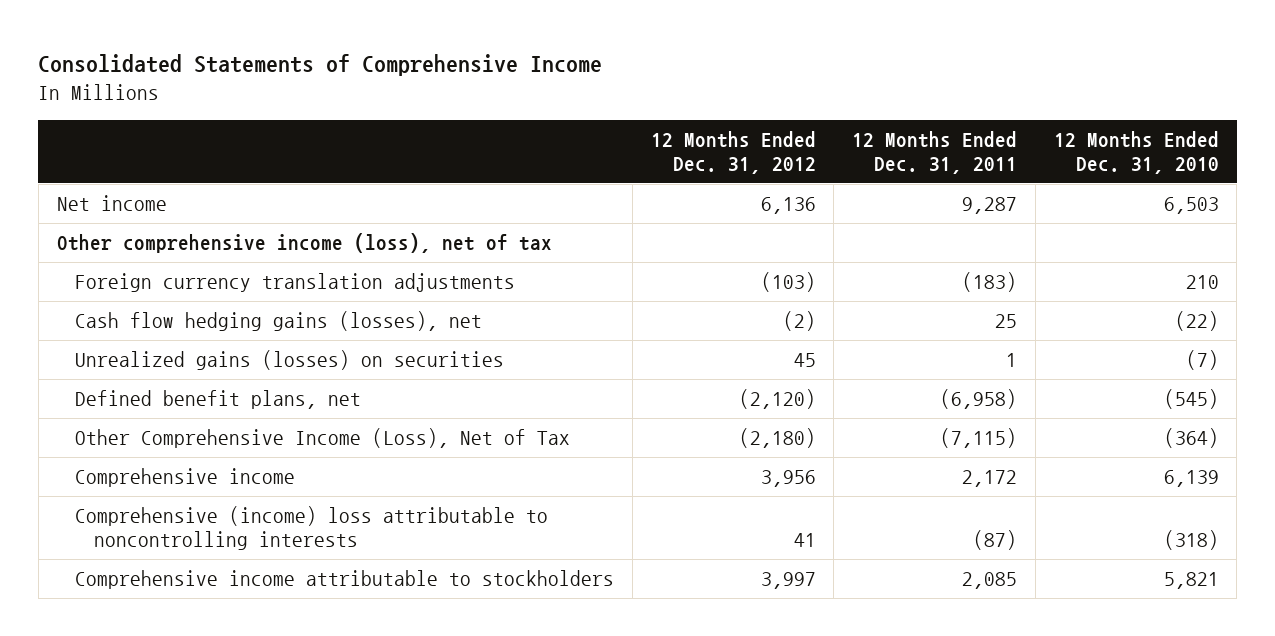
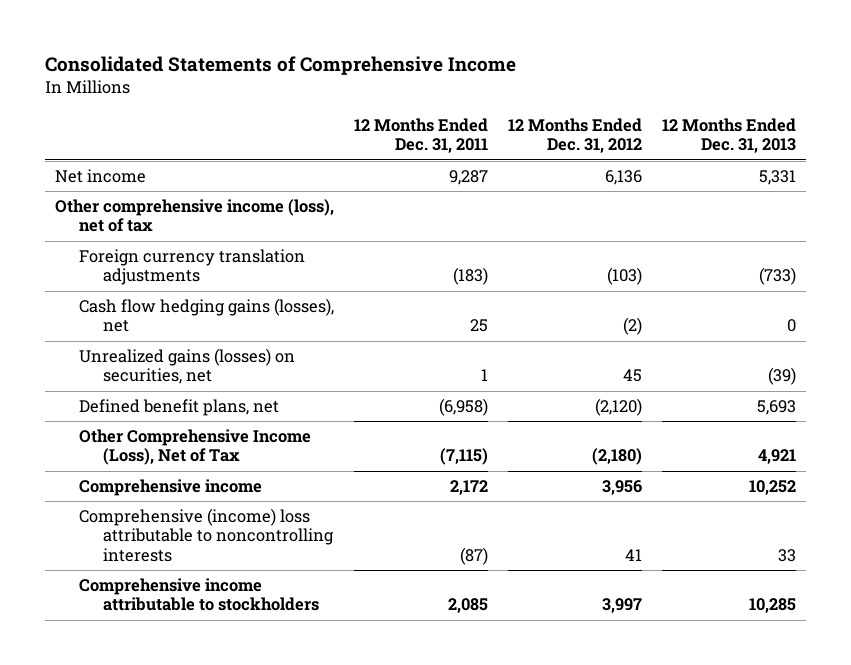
- | 12 Months Ended Dec. 31, 2012 | 12 Months Ended Dec. 31, 2011 | 12 Months Ended Dec. 31, 2010
+ | 12 Months Ended Dec. 31, 2011 | 12 Months Ended Dec. 31, 2012 | 12 Months Ended Dec. 31, 2013
- Unrealized gains (losses) on securities | 45 | 1 | (7)
+ Unrealized gains (losses) on securities, net | 1 | 45 | (39)

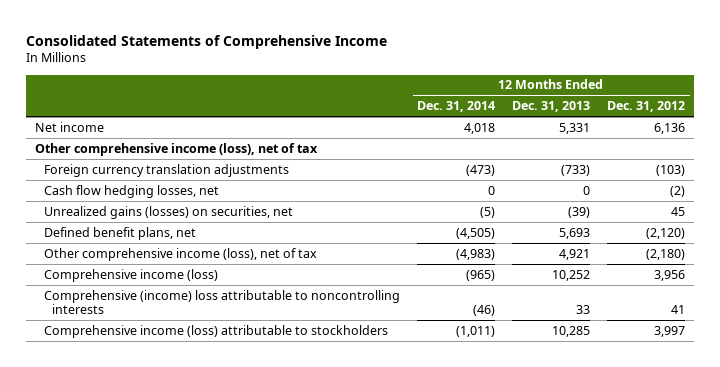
- | 12 Months Ended Dec. 31, 2011 | 12 Months Ended Dec. 31, 2012 | 12 Months Ended Dec. 31, 2013
+ | 12 Months Ended Dec. 31, 2014 | 12 Months Ended Dec. 31, 2013 | 12 Months Ended Dec. 31, 2012
- Cash flow hedging gains (losses), net | 25 | (2) | 0
+ Cash flow hedging losses, net | 0 | 0 | (2)
- Other Comprehensive Income (Loss), Net of Tax | (7,115) | (2,180) | 4,921
- Comprehensive income | 2,172 | 3,956 | 10,252
+ Other comprehensive income (loss), net of tax | (4,983) | 4,921 | (2,180)
+ Comprehensive income (loss) | (965) | 10,252 | 3,956
- Comprehensive income attributable to stockholders | 2,085 | 3,997 | 10,285
+ Comprehensive income (loss) attributable to stockholders | (1,011) | 10,285 | 3,997

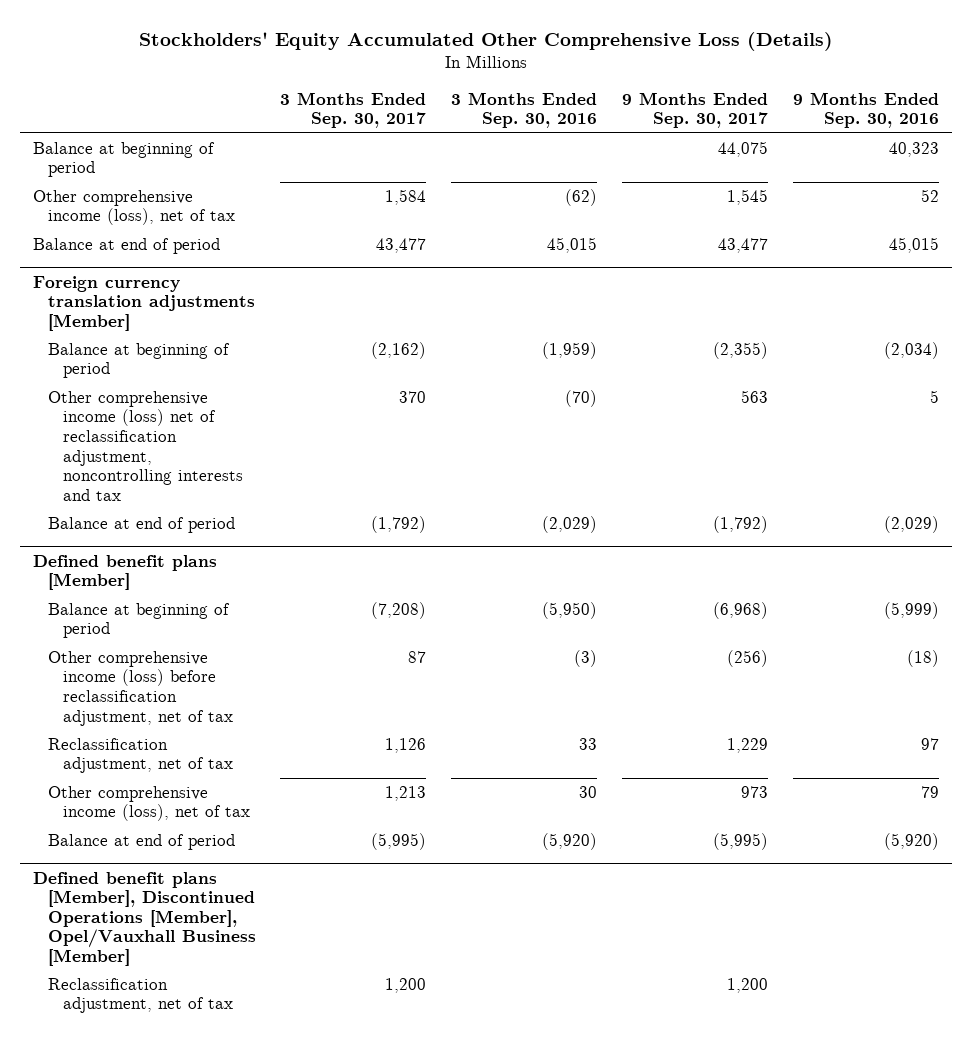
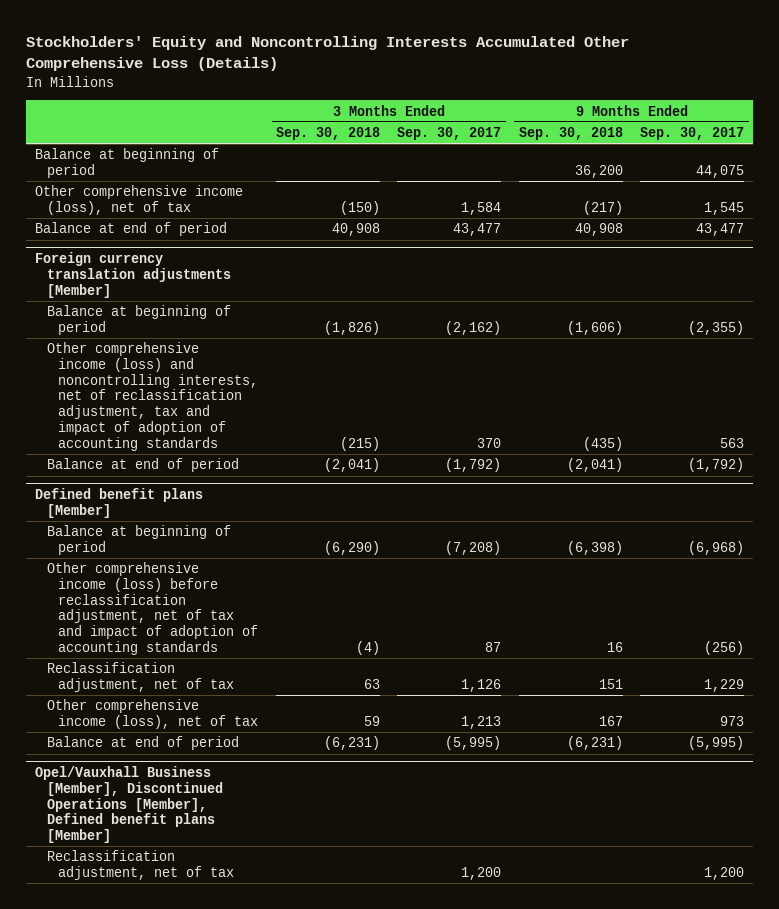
- Stockholders' Equity Accumulated Other Comprehensive Loss (Details)
+ Stockholders' Equity and Noncontrolling Interests Accumulated Other Comprehensive Loss (Details)
- | 3 Months Ended Sep. 30, 2017 | 3 Months Ended Sep. 30, 2016 | 9 Months Ended Sep. 30, 2017 | 9 Months Ended Sep. 30, 2016
+ | 3 Months Ended Sep. 30, 2018 | 3 Months Ended Sep. 30, 2017 | 9 Months Ended Sep. 30, 2018 | 9 Months Ended Sep. 30, 2017
@ Foreign currency translation adjustments [Member]
- Other comprehensive income (loss) net of reclassification adjustment, noncontrolling interests and tax | 370 | (70) | 563 | 5
+ Other comprehensive income (loss) and noncontrolling interests, net of reclassification adjustment, tax and impact of adoption of accounting standards | (215) | 370 | (435) | 563
@ Defined benefit plans [Member]
- Other comprehensive income (loss) before reclassification adjustment, net of tax | 87 | (3) | (256) | (18)
+ Other comprehensive income (loss) before reclassification adjustment, net of tax and impact of adoption of accounting standards | (4) | 87 | 16 | (256)
- Defined benefit plans [Member], Discontinued Operations [Member], Opel/Vauxhall Business [Member]
+ Opel/Vauxhall Business [Member], Discontinued Operations [Member], Defined benefit plans [Member]

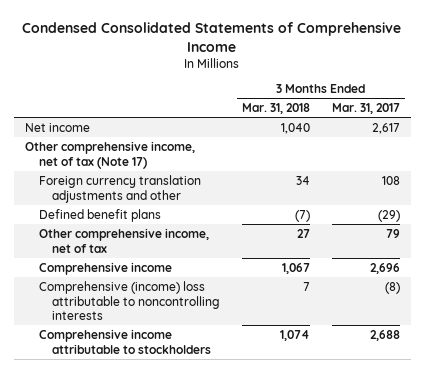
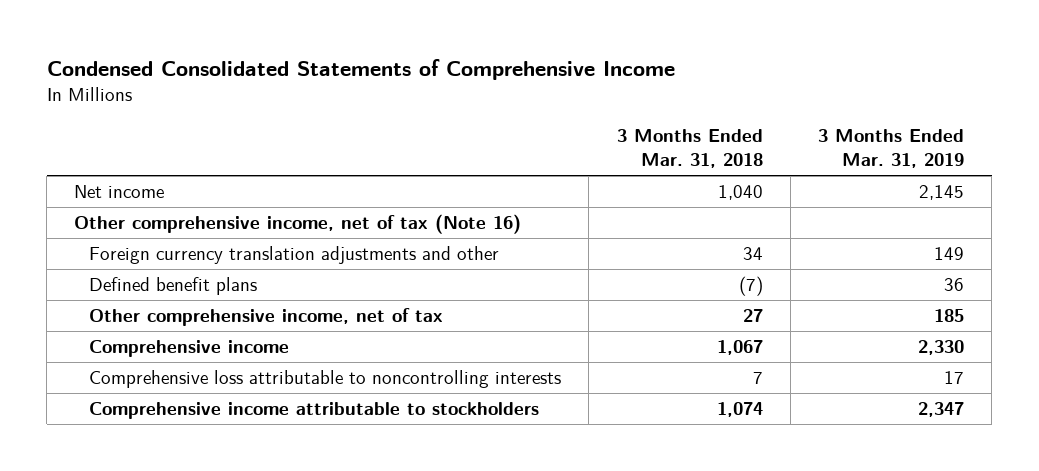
- | 3 Months Ended Mar. 31, 2018 | 3 Months Ended Mar. 31, 2017
+ | 3 Months Ended Mar. 31, 2018 | 3 Months Ended Mar. 31, 2019
- Other comprehensive income, net of tax (Note 17)
+ Other comprehensive income, net of tax (Note 16)
- Comprehensive (income) loss attributable to noncontrolling interests | 7 | (8)
+ Comprehensive loss attributable to noncontrolling interests | 7 | 17

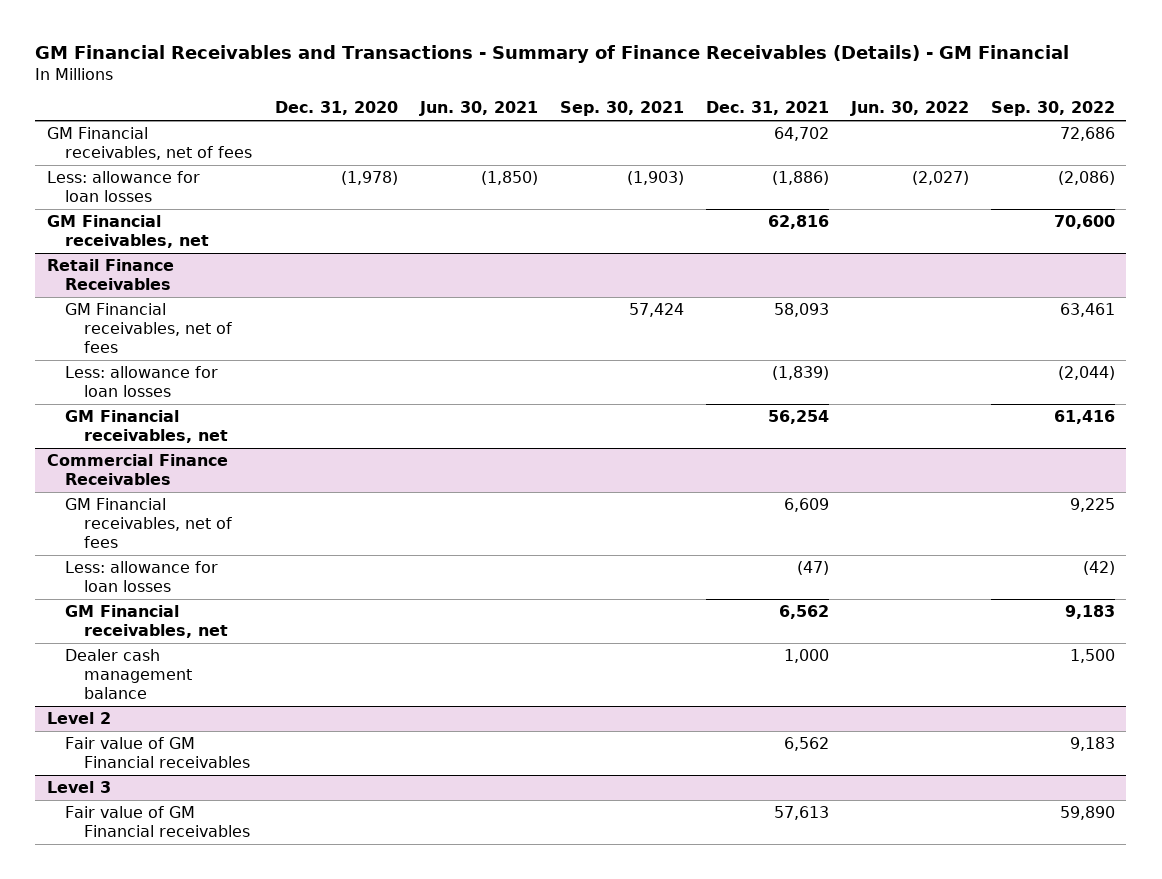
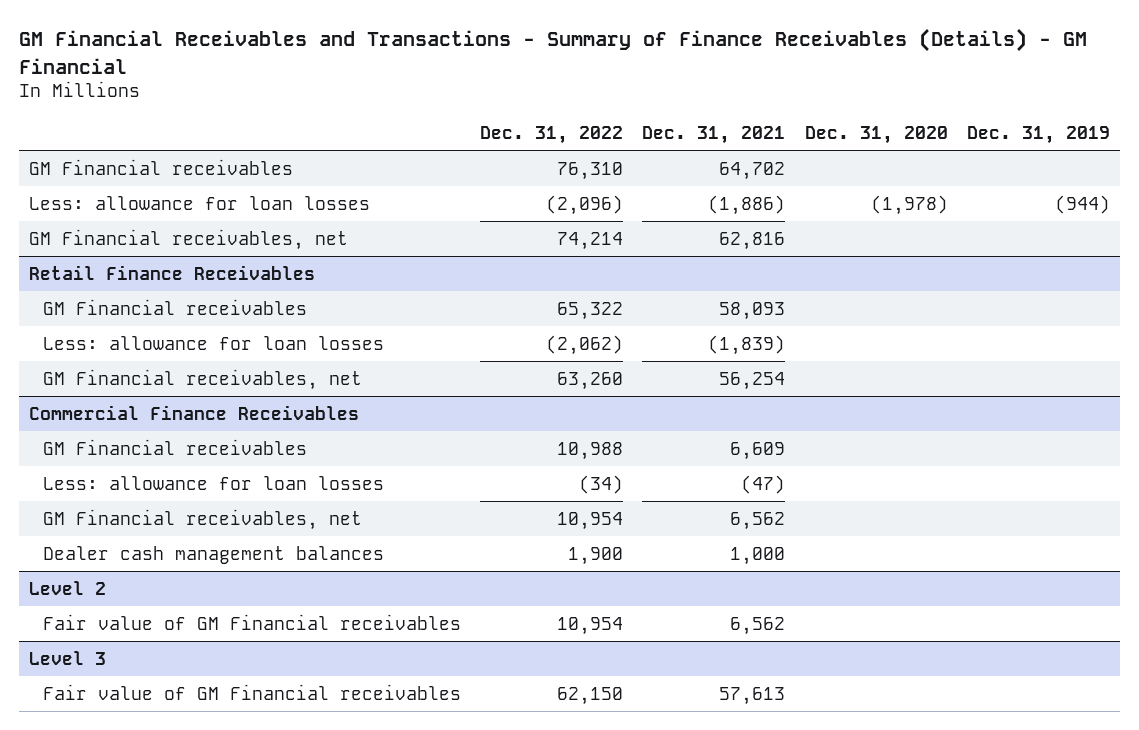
- | Dec. 31, 2020 | Jun. 30, 2021 | Sep. 30, 2021 | Dec. 31, 2021 | Jun. 30, 2022 | Sep. 30, 2022
+ | Dec. 31, 2022 | Dec. 31, 2021 | Dec. 31, 2020 | Dec. 31, 2019
- GM Financial receivables, net of fees | | | | 64,702 | | 72,686
+ GM Financial receivables | 76,310 | 64,702 | |
@ Retail Finance Receivables
- GM Financial receivables, net of fees | | | 57,424 | 58,093 | | 63,461
+ GM Financial receivables | 65,322 | 58,093 | |
@ Commercial Finance Receivables
- GM Financial receivables, net of fees | | | | 6,609 | | 9,225
+ GM Financial receivables | 10,988 | 6,609 | |
- Dealer cash management balance | | | | 1,000 | | 1,500
+ Dealer cash management balances | 1,900 | 1,000 | |

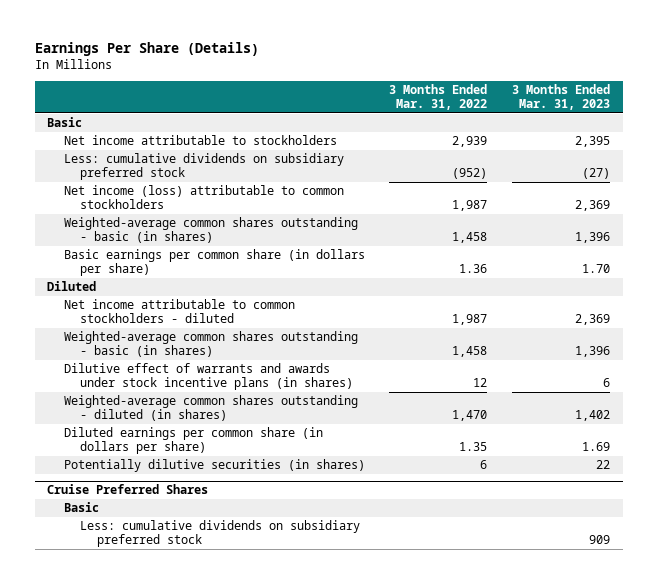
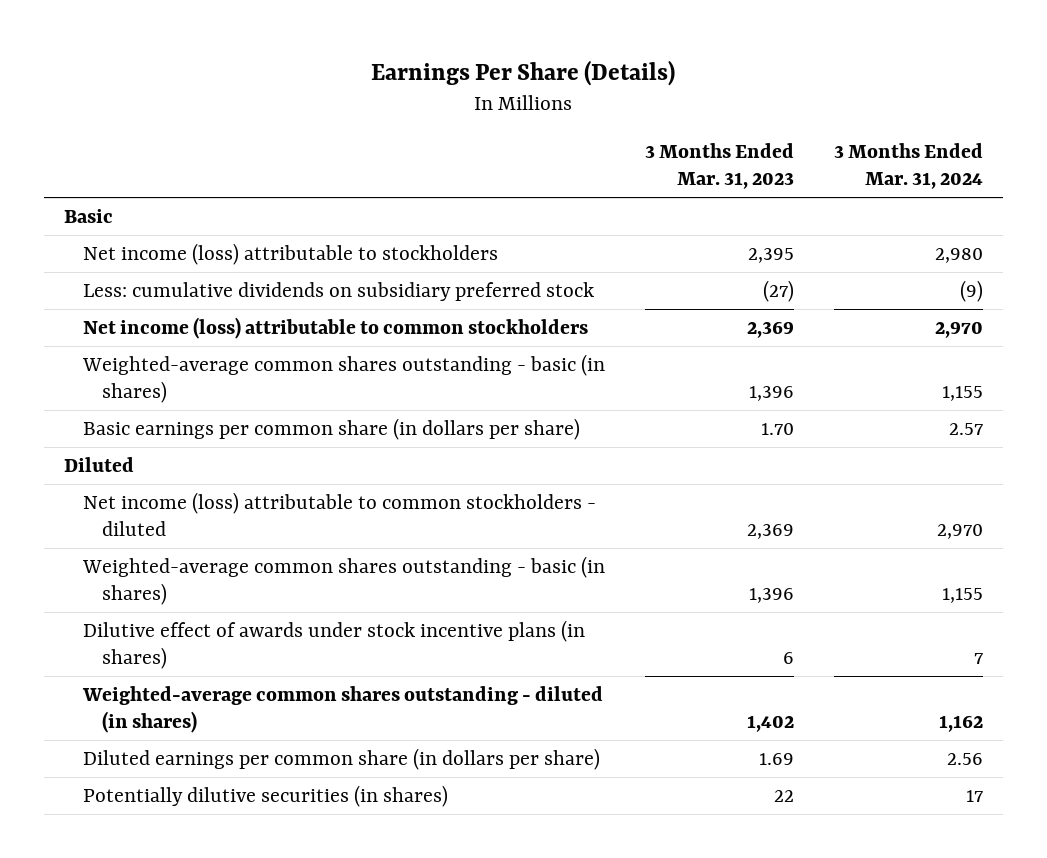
- | 3 Months Ended Mar. 31, 2022 | 3 Months Ended Mar. 31, 2023
+ | 3 Months Ended Mar. 31, 2023 | 3 Months Ended Mar. 31, 2024
- Net income attributable to stockholders | 2,939 | 2,395
+ Net income (loss) attributable to stockholders | 2,395 | 2,980
- Net income attributable to common stockholders - diluted | 1,987 | 2,369
+ Net income (loss) attributable to common stockholders - diluted | 2,369 | 2,970
- Dilutive effect of warrants and awards under stock incentive plans (in shares) | 12 | 6
+ Dilutive effect of awards under stock incentive plans (in shares) | 6 | 7
- Cruise Preferred Shares
- Basic
- Less: cumulative dividends on subsidiary preferred stock | | 909

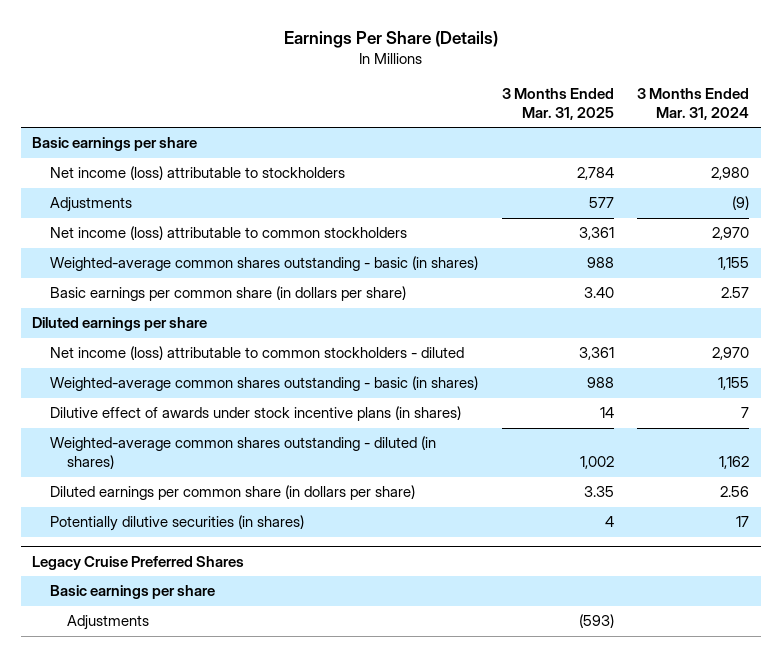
- | 3 Months Ended Mar. 31, 2023 | 3 Months Ended Mar. 31, 2024
+ | 3 Months Ended Mar. 31, 2025 | 3 Months Ended Mar. 31, 2024
- Basic
+ Basic earnings per share
- Less: cumulative dividends on subsidiary preferred stock | (27) | (9)
+ Adjustments | 577 | (9)
- Diluted
+ Diluted earnings per share
+ Legacy Cruise Preferred Shares
+ Basic earnings per share
+ Adjustments | (593) |

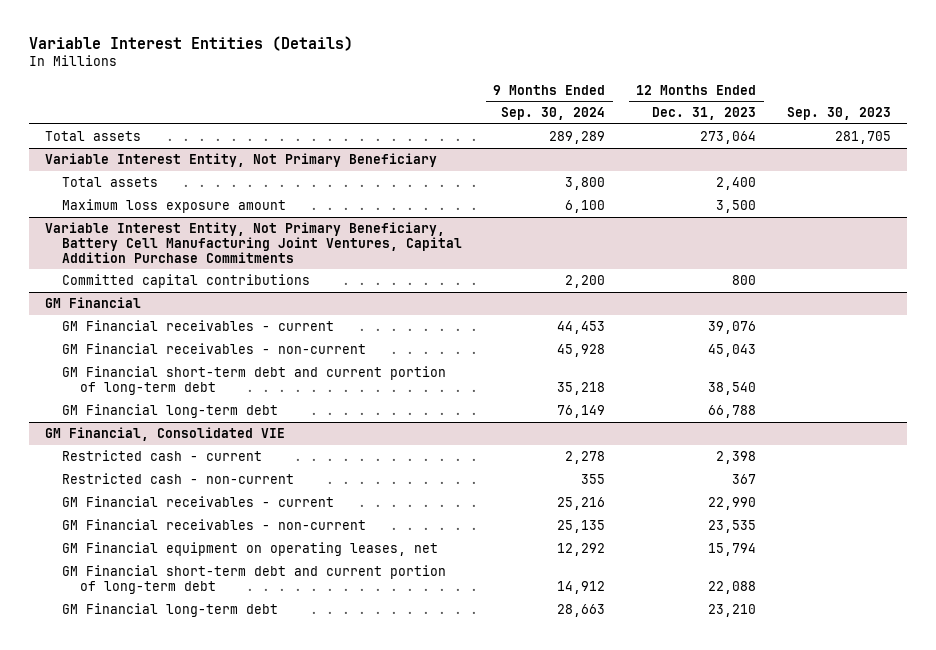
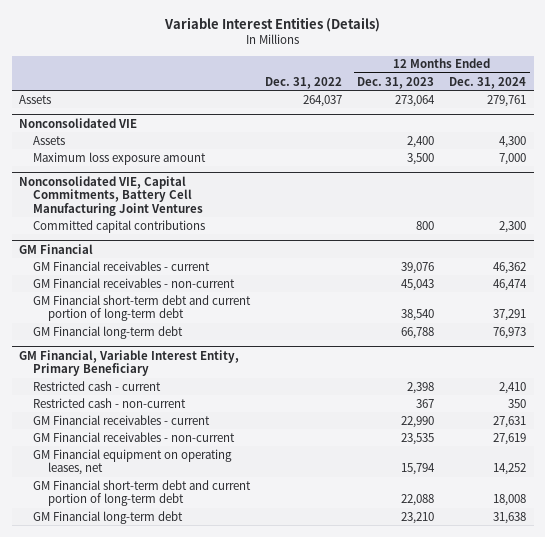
- | 9 Months Ended Sep. 30, 2024 | 12 Months Ended Dec. 31, 2023 | Sep. 30, 2023
+ | Dec. 31, 2022 | 12 Months Ended Dec. 31, 2023 | 12 Months Ended Dec. 31, 2024
- Total assets | 289,289 | 273,064 | 281,705
- Variable Interest Entity, Not Primary Beneficiary
- Total assets | 3,800 | 2,400 |
+ Assets | 264,037 | 273,064 | 279,761
+ Nonconsolidated VIE
+ Assets | | 2,400 | 4,300
- Variable Interest Entity, Not Primary Beneficiary, Battery Cell Manufacturing Joint Ventures, Capital Addition Purchase Commitments
+ Nonconsolidated VIE, Capital Commitments, Battery Cell Manufacturing Joint Ventures
- GM Financial, Consolidated VIE
+ GM Financial, Variable Interest Entity, Primary Beneficiary

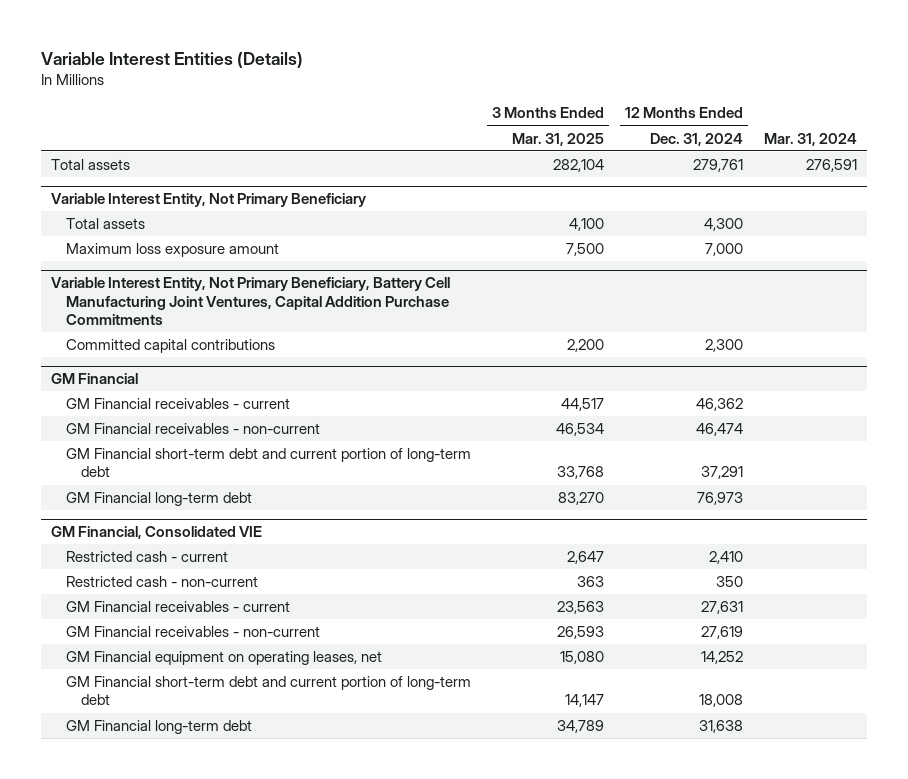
- | Dec. 31, 2022 | 12 Months Ended Dec. 31, 2023 | 12 Months Ended Dec. 31, 2024
+ | 3 Months Ended Mar. 31, 2025 | 12 Months Ended Dec. 31, 2024 | Mar. 31, 2024
- Assets | 264,037 | 273,064 | 279,761
- Nonconsolidated VIE
- Assets | | 2,400 | 4,300
+ Total assets | 282,104 | 279,761 | 276,591
+ Variable Interest Entity, Not Primary Beneficiary
+ Total assets | 4,100 | 4,300 |
- Nonconsolidated VIE, Capital Commitments, Battery Cell Manufacturing Joint Ventures
+ Variable Interest Entity, Not Primary Beneficiary, Battery Cell Manufacturing Joint Ventures, Capital Addition Purchase Commitments
- GM Financial, Variable Interest Entity, Primary Beneficiary
+ GM Financial, Consolidated VIE

